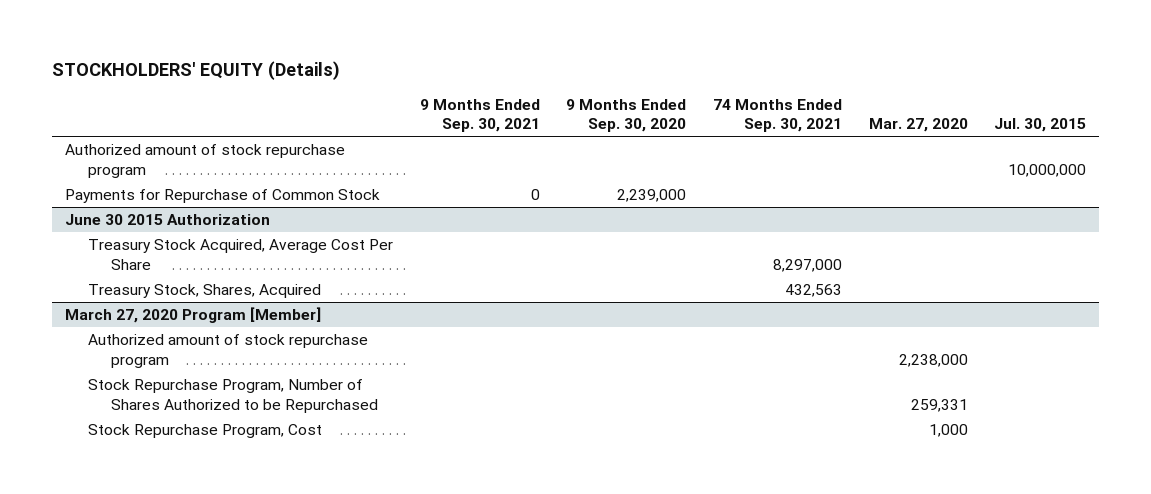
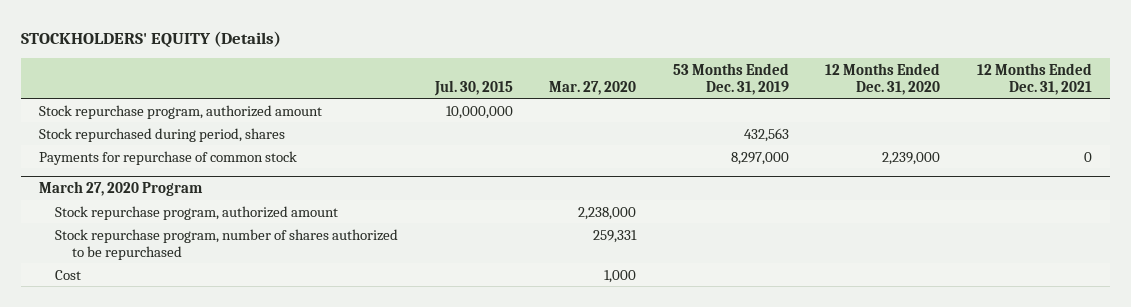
- | 9 Months Ended Sep. 30, 2021 | 9 Months Ended Sep. 30, 2020 | 74 Months Ended Sep. 30, 2021 | Mar. 27, 2020 | Jul. 30, 2015
+ | Jul. 30, 2015 | Mar. 27, 2020 | 53 Months Ended Dec. 31, 2019 | 12 Months Ended Dec. 31, 2020 | 12 Months Ended Dec. 31, 2021
- Authorized amount of stock repurchase program | | | | | 10,000,000
- Payments for Repurchase of Common Stock | 0 | 2,239,000 | | |
- June 30 2015 Authorization
- Treasury Stock Acquired, Average Cost Per Share | | | 8,297,000 | |
- Treasury Stock, Shares, Acquired | | | 432,563 | |
- March 27, 2020 Program [Member]
- Authorized amount of stock repurchase program | | | | 2,238,000 |
- Stock Repurchase Program, Number of Shares Authorized to be Repurchased | | | | 259,331 |
- Stock Repurchase Program, Cost | | | | 1,000 |
+ Stock repurchase program, authorized amount | 10,000,000 | | | |
+ Stock repurchased during period, shares | | | 432,563 | |
+ Payments for repurchase of common stock | | | 8,297,000 | 2,239,000 | 0
+ March 27, 2020 Program
+ Stock repurchase program, authorized amount | | 2,238,000 | | |
+ Stock repurchase program, number of shares authorized to be repurchased | | 259,331 | | |
+ Cost | | 1,000 | | |

